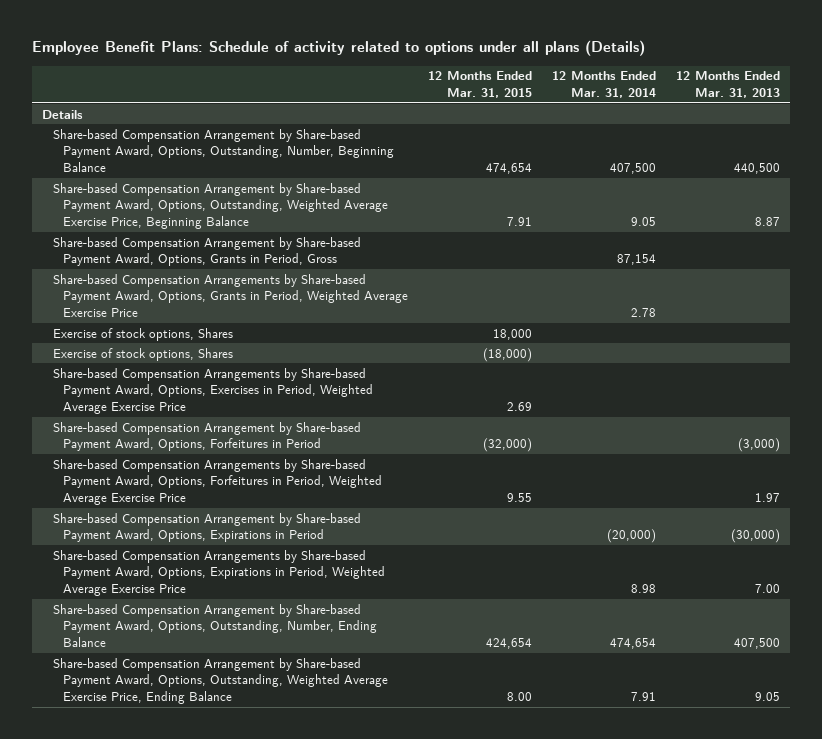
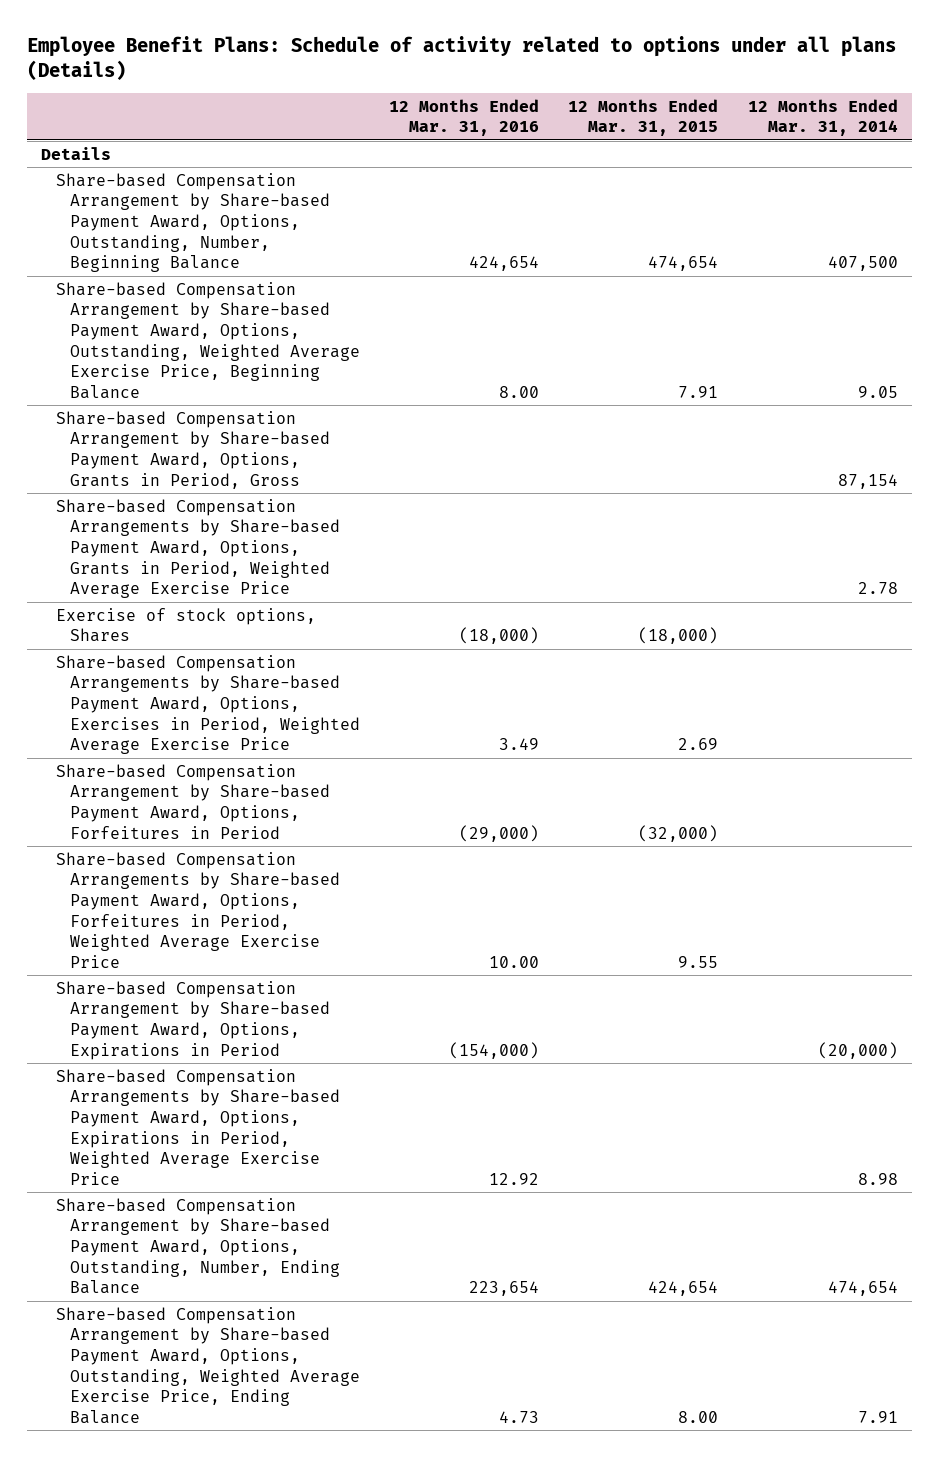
- | 12 Months Ended Mar. 31, 2015 | 12 Months Ended Mar. 31, 2014 | 12 Months Ended Mar. 31, 2013
+ | 12 Months Ended Mar. 31, 2016 | 12 Months Ended Mar. 31, 2015 | 12 Months Ended Mar. 31, 2014
- Exercise of stock options, Shares | 18,000 | |

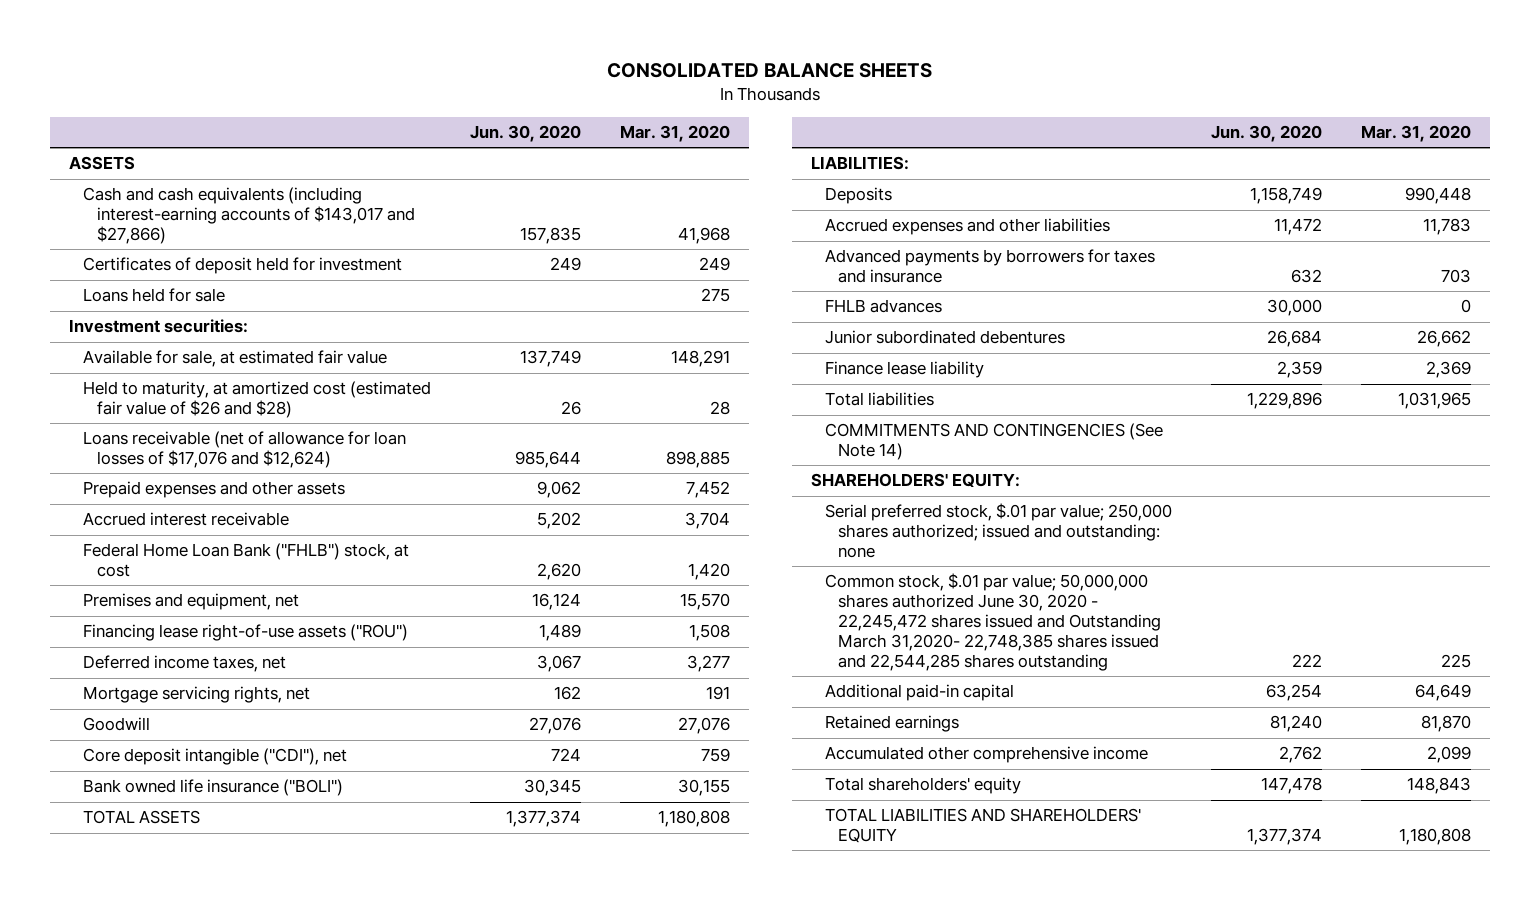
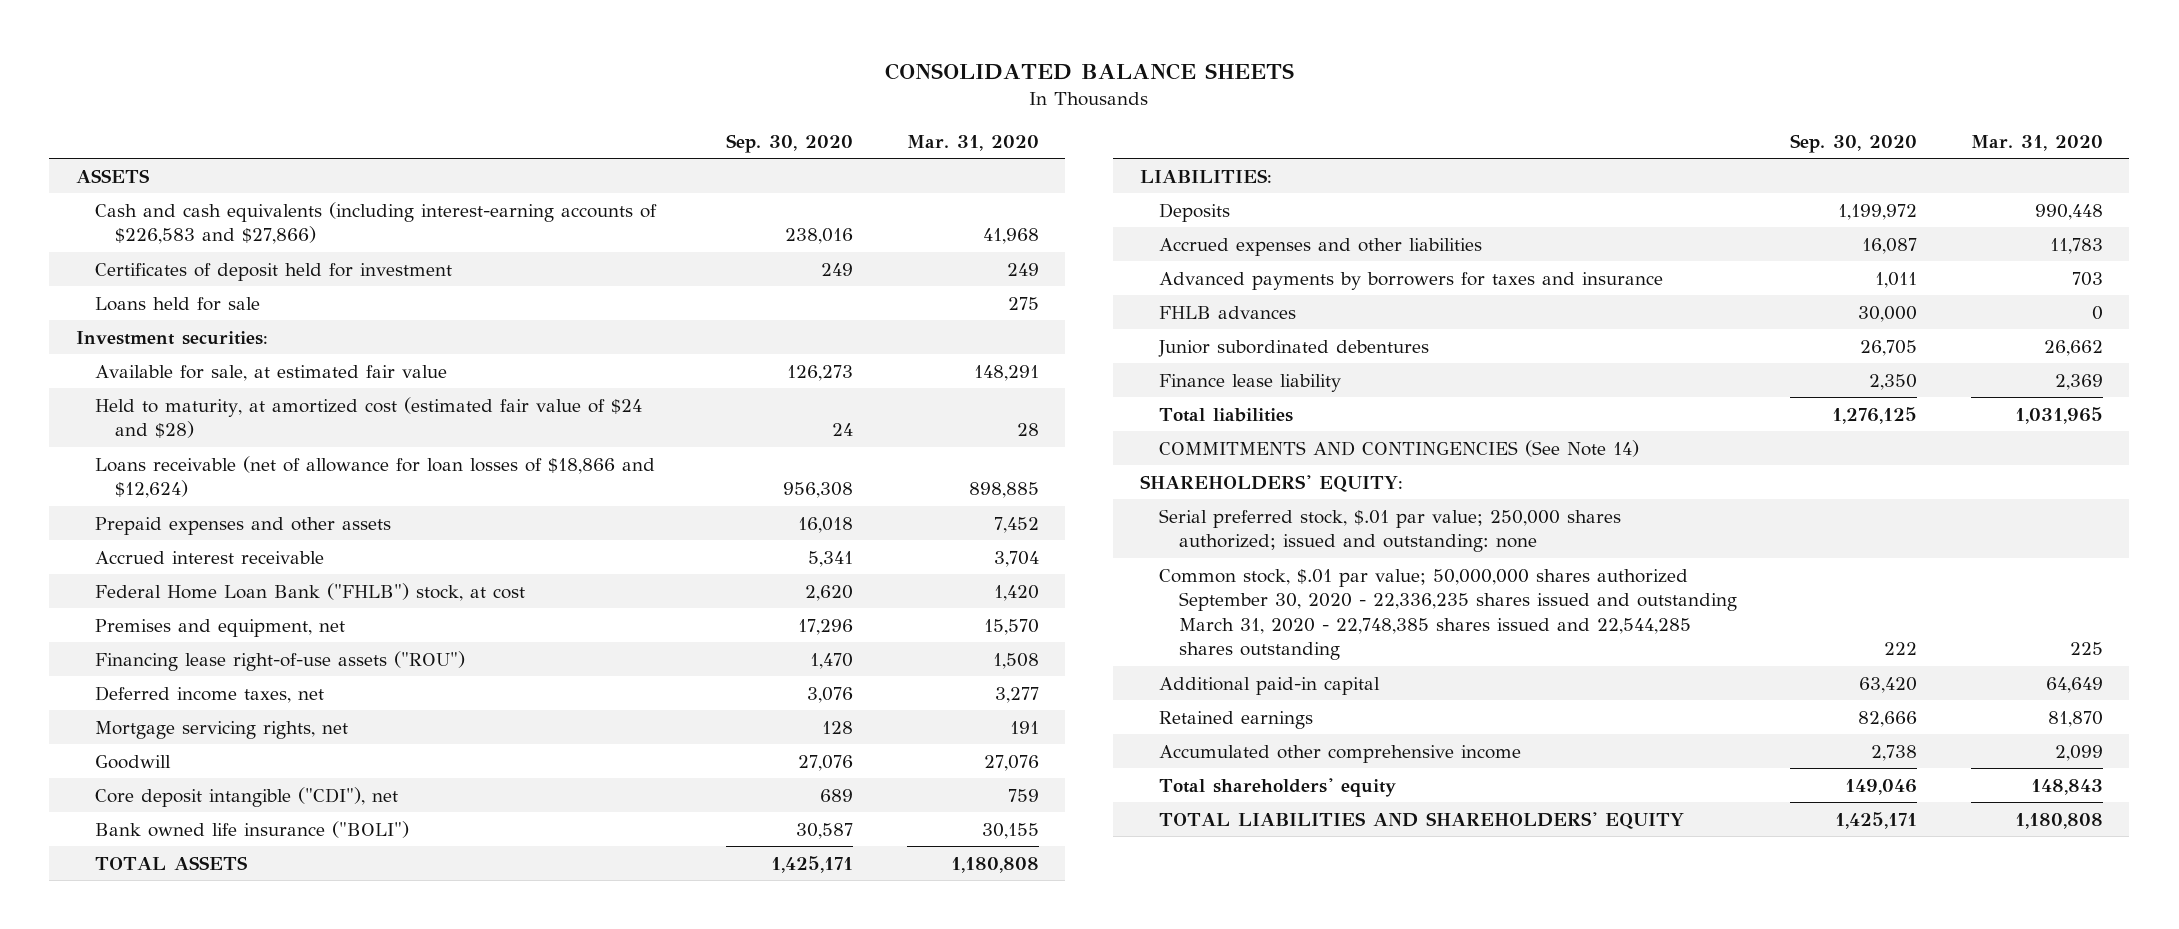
- | Jun. 30, 2020 | Mar. 31, 2020
+ | Sep. 30, 2020 | Mar. 31, 2020
- Cash and cash equivalents (including interest-earning accounts of $143,017 and $27,866) | 157,835 | 41,968
+ Cash and cash equivalents (including interest-earning accounts of $226,583 and $27,866) | 238,016 | 41,968
- Held to maturity, at amortized cost (estimated fair value of $26 and $28) | 26 | 28
- Loans receivable (net of allowance for loan losses of $17,076 and $12,624) | 985,644 | 898,885
+ Held to maturity, at amortized cost (estimated fair value of $24 and $28) | 24 | 28
+ Loans receivable (net of allowance for loan losses of $18,866 and $12,624) | 956,308 | 898,885
- Common stock, $.01 par value; 50,000,000 shares authorized June 30, 2020 - 22,245,472 shares issued and Outstanding March 31,2020- 22,748,385 shares issued and 22,544,285 shares outstanding | 222 | 225
+ Common stock, $.01 par value; 50,000,000 shares authorized September 30, 2020 - 22,336,235 shares issued and outstanding March 31, 2020 - 22,748,385 shares issued and 22,544,285 shares outstanding | 222 | 225

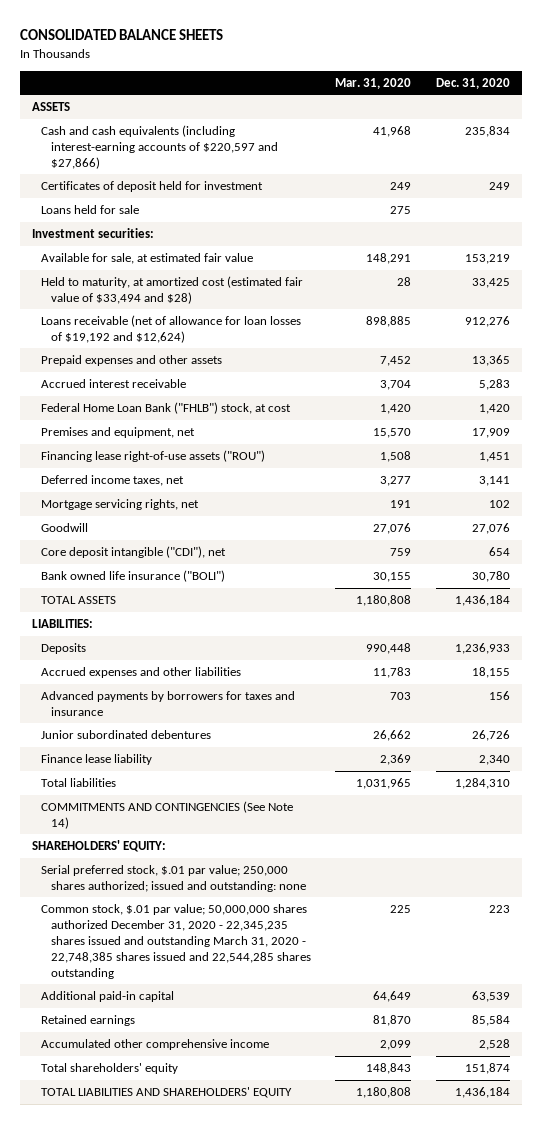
- | Sep. 30, 2020 | Mar. 31, 2020
+ | Mar. 31, 2020 | Dec. 31, 2020
- Cash and cash equivalents (including interest-earning accounts of $226,583 and $27,866) | 238,016 | 41,968
+ Cash and cash equivalents (including interest-earning accounts of $220,597 and $27,866) | 41,968 | 235,834
- Held to maturity, at amortized cost (estimated fair value of $24 and $28) | 24 | 28
- Loans receivable (net of allowance for loan losses of $18,866 and $12,624) | 956,308 | 898,885
+ Held to maturity, at amortized cost (estimated fair value of $33,494 and $28) | 28 | 33,425
+ Loans receivable (net of allowance for loan losses of $19,192 and $12,624) | 898,885 | 912,276
- FHLB advances | 30,000 | 0
- Common stock, $.01 par value; 50,000,000 shares authorized September 30, 2020 - 22,336,235 shares issued and outstanding March 31, 2020 - 22,748,385 shares issued and 22,544,285 shares outstanding | 222 | 225
+ Common stock, $.01 par value; 50,000,000 shares authorized December 31, 2020 - 22,345,235 shares issued and outstanding March 31, 2020 - 22,748,385 shares issued and 22,544,285 shares outstanding | 225 | 223

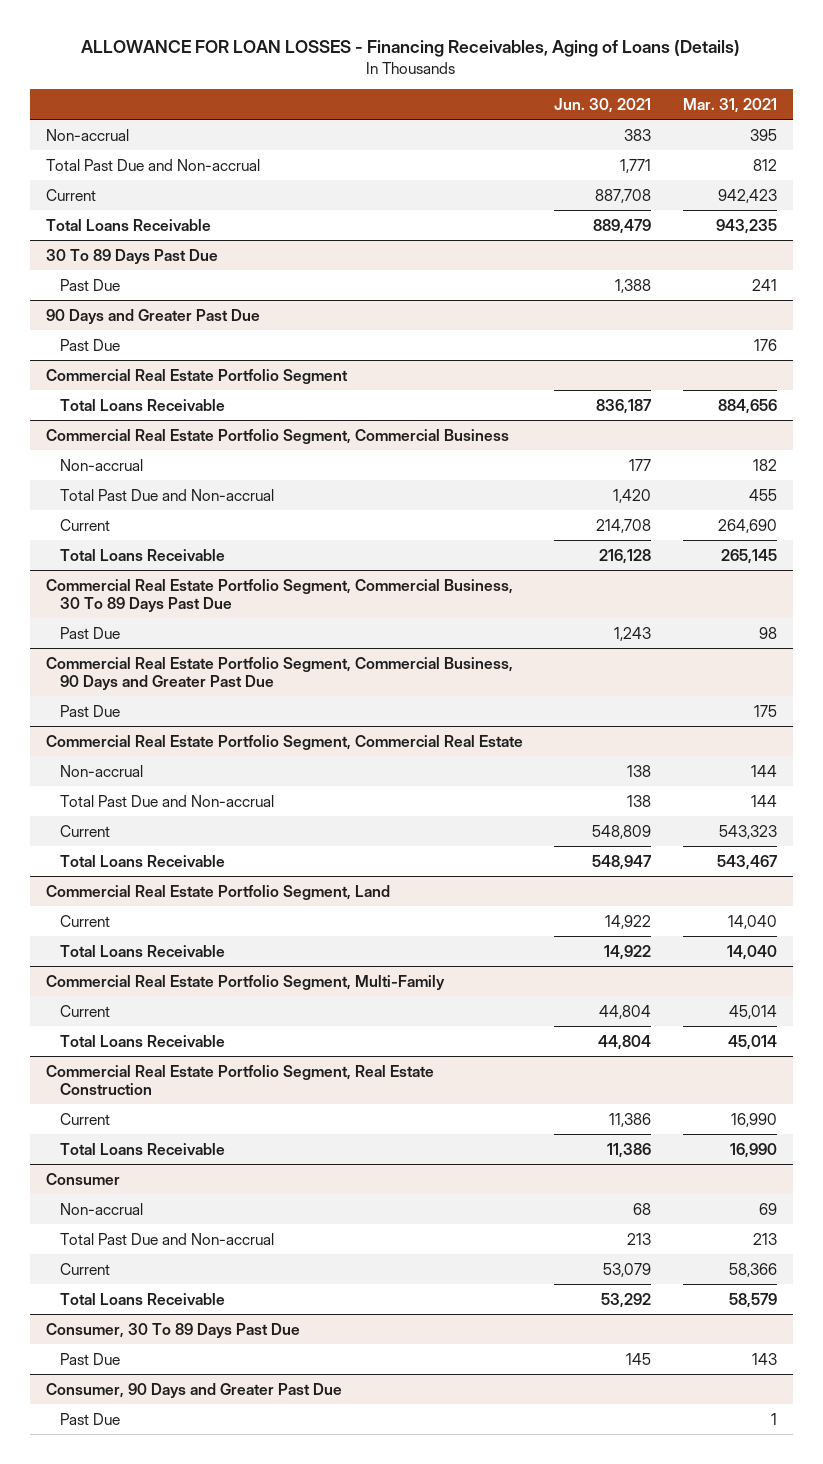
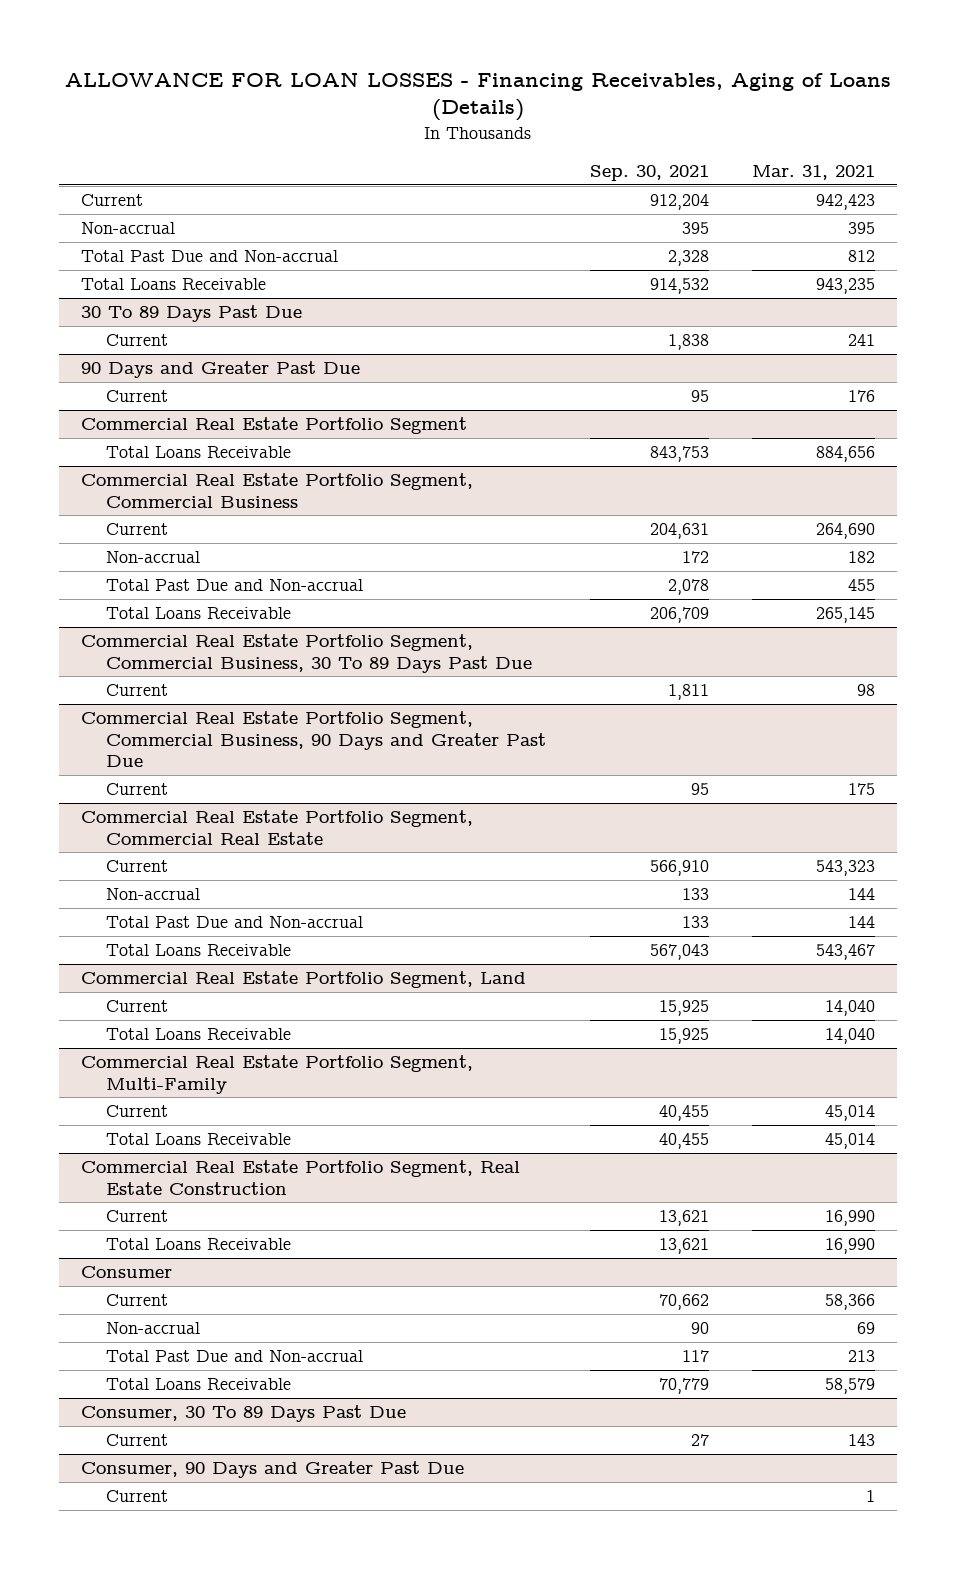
- | Jun. 30, 2021 | Mar. 31, 2021
+ | Sep. 30, 2021 | Mar. 31, 2021
moved up: Current | 912,204 | 942,423
@ 30 To 89 Days Past Due
- Past Due | 1,388 | 241
+ Current | 1,838 | 241
@ 90 Days and Greater Past Due
- Past Due | | 176
+ Current | 95 | 176
@ Commercial Real Estate Portfolio Segment, Commercial Business
moved up: Current | 204,631 | 264,690
@ Commercial Real Estate Portfolio Segment, Commercial Business, 30 To 89 Days Past Due
- Past Due | 1,243 | 98
+ Current | 1,811 | 98
@ Commercial Real Estate Portfolio Segment, Commercial Business, 90 Days and Greater Past Due
- Past Due | | 175
+ Current | 95 | 175
@ Commercial Real Estate Portfolio Segment, Commercial Real Estate
moved up: Current | 566,910 | 543,323
@ Consumer
moved up: Current | 70,662 | 58,366
@ Consumer, 30 To 89 Days Past Due
- Past Due | 145 | 143
+ Current | 27 | 143
@ Consumer, 90 Days and Greater Past Due
- Past Due | | 1
+ Current | | 1

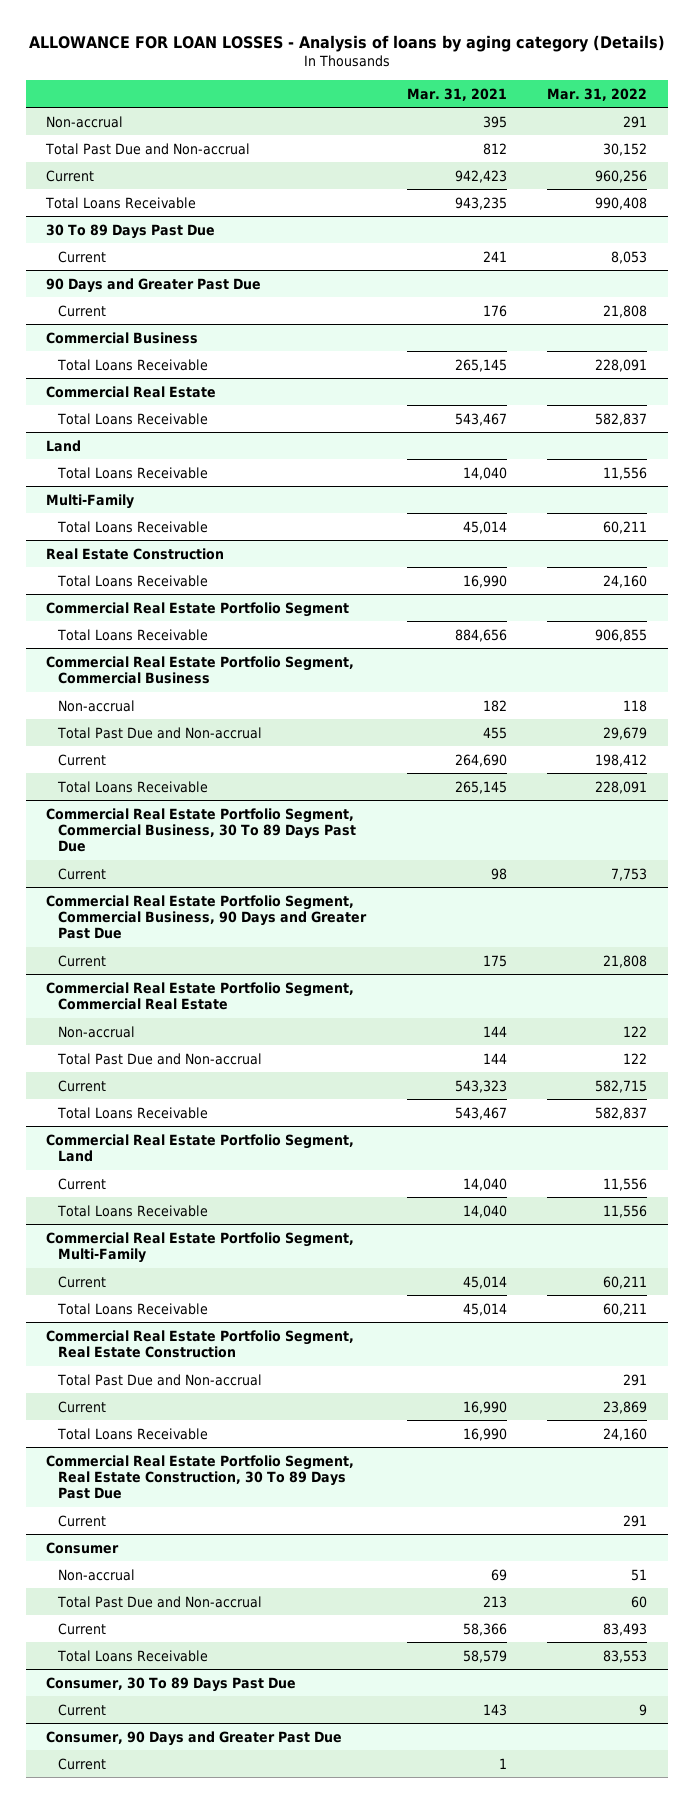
- ALLOWANCE FOR LOAN LOSSES - Financing Receivables, Aging of Loans (Details)
+ ALLOWANCE FOR LOAN LOSSES - Analysis of loans by aging category (Details)
- | Sep. 30, 2021 | Mar. 31, 2021
+ | Mar. 31, 2021 | Mar. 31, 2022
moved down: Current | 942,423 | 960,256
+ Commercial Business
+ Total Loans Receivable | 265,145 | 228,091
+ Commercial Real Estate
+ Total Loans Receivable | 543,467 | 582,837
+ Land
+ Total Loans Receivable | 14,040 | 11,556
+ Multi-Family
+ Total Loans Receivable | 45,014 | 60,211
+ Real Estate Construction
+ Total Loans Receivable | 16,990 | 24,160
@ Commercial Real Estate Portfolio Segment, Commercial Business
moved down: Current | 264,690 | 198,412
@ Commercial Real Estate Portfolio Segment, Commercial Real Estate
moved down: Current | 543,323 | 582,715
@ Commercial Real Estate Portfolio Segment, Real Estate Construction
+ Total Past Due and Non-accrual | | 291
+ Commercial Real Estate Portfolio Segment, Real Estate Construction, 30 To 89 Days Past Due
+ Current | | 291
@ Consumer
moved down: Current | 58,366 | 83,493

